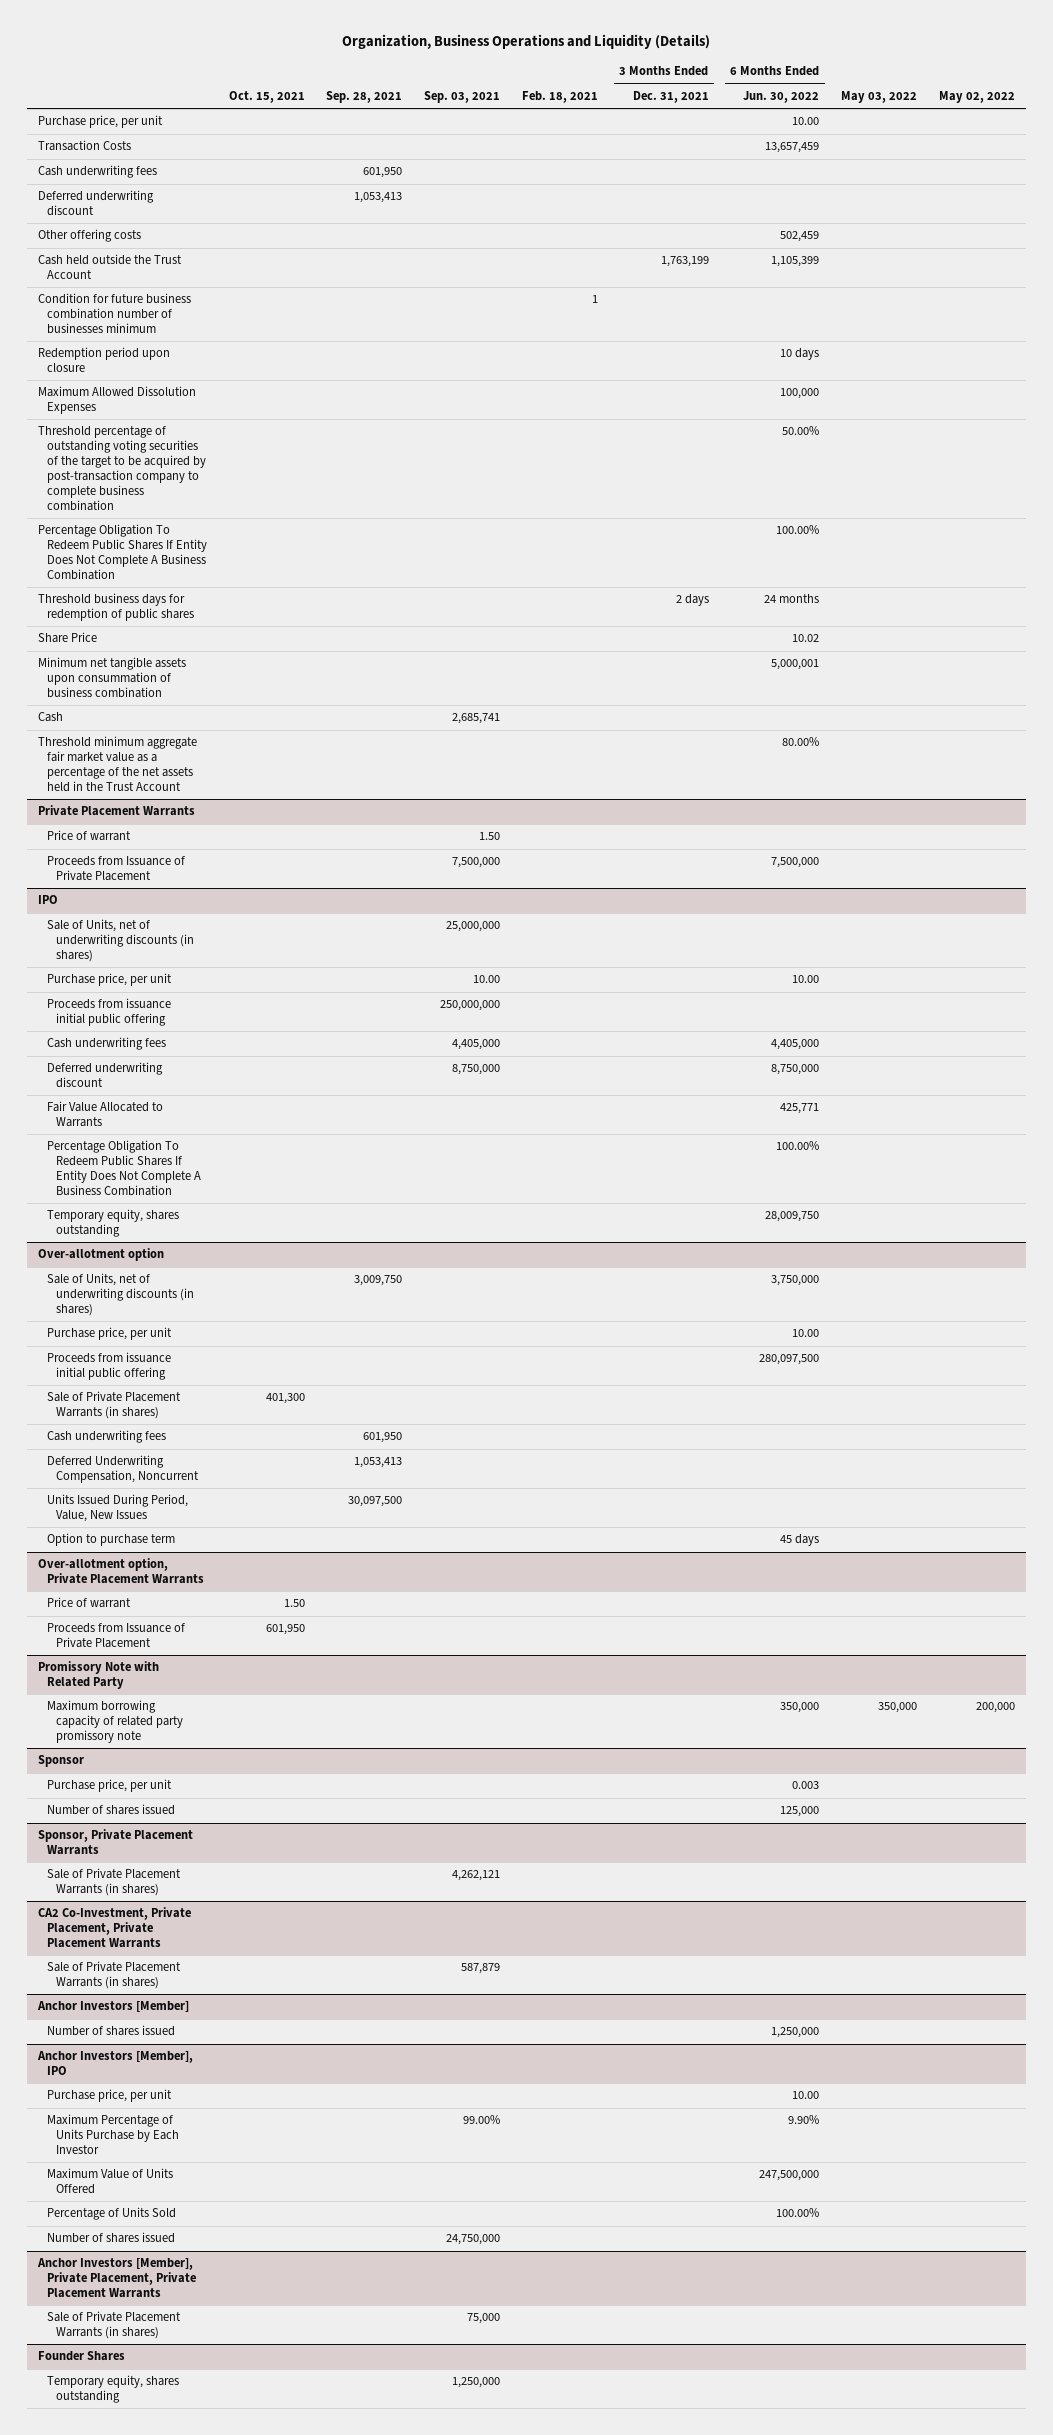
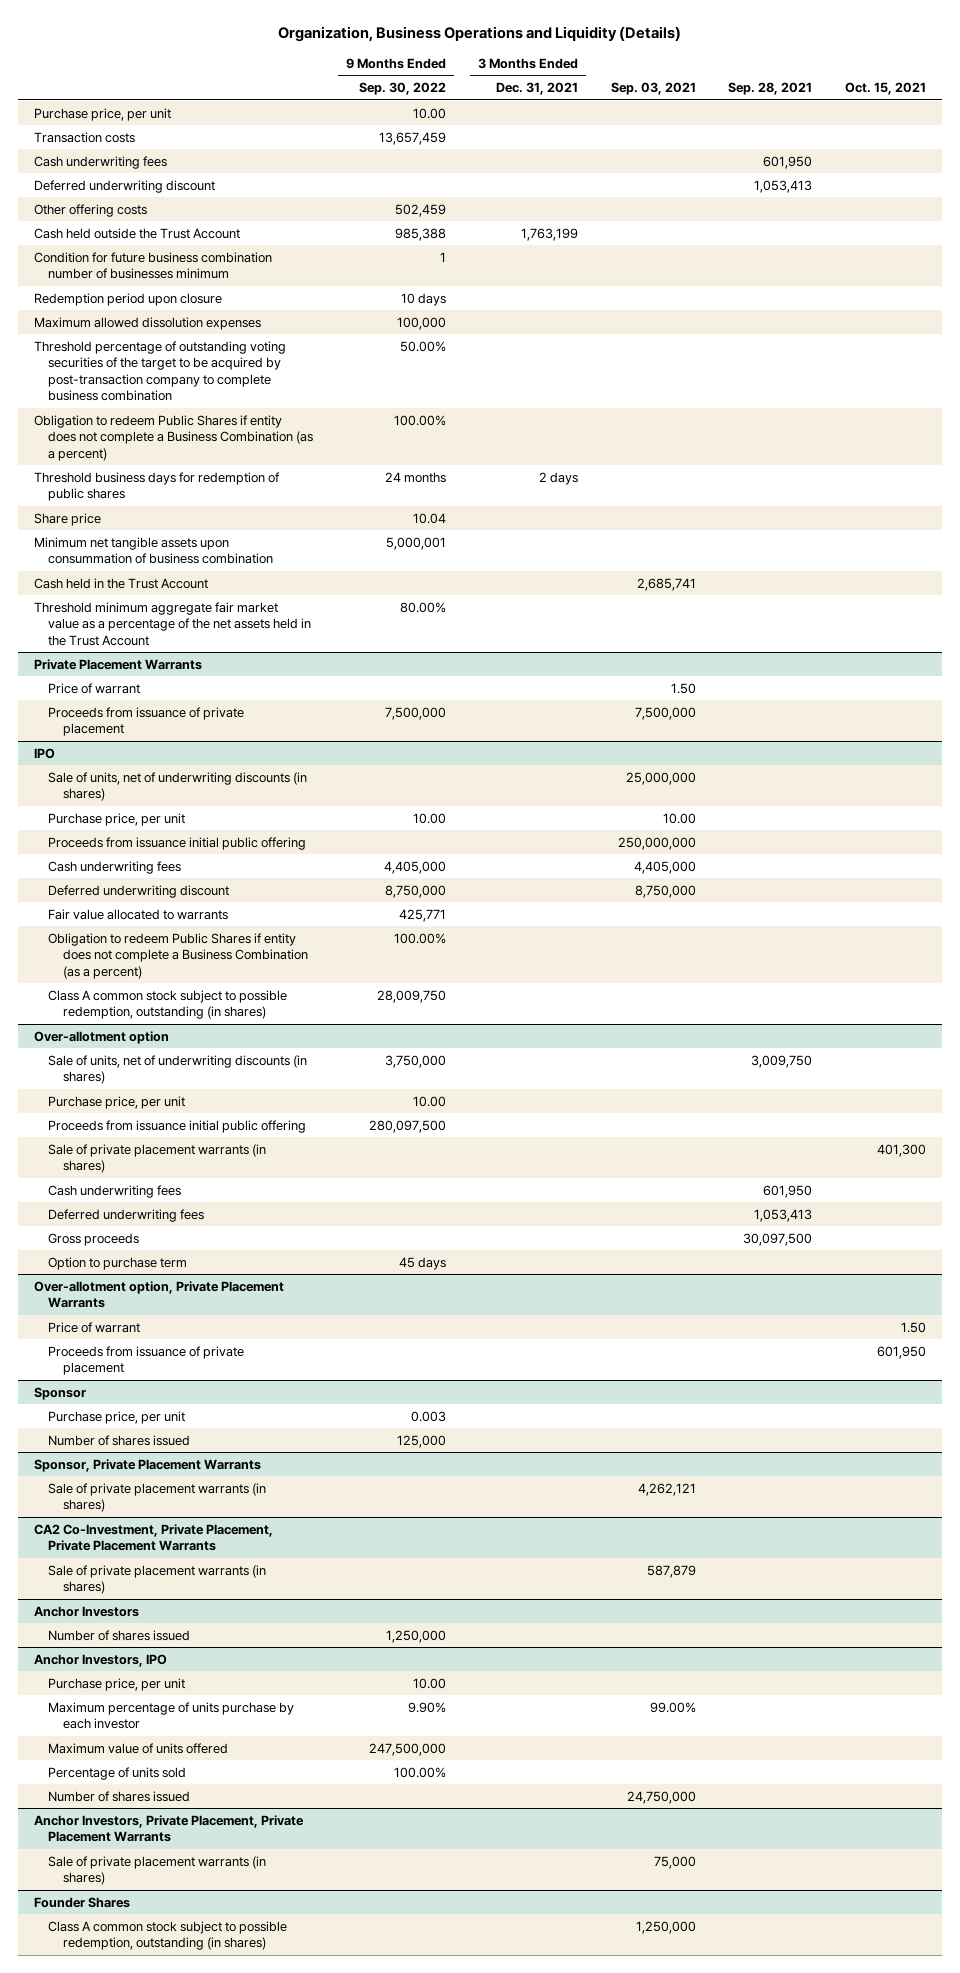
- | Oct. 15, 2021 | Sep. 28, 2021 | Sep. 03, 2021 | Feb. 18, 2021 | 3 Months Ended Dec. 31, 2021 | 6 Months Ended Jun. 30, 2022 | May 03, 2022 | May 02, 2022
+ | 9 Months Ended Sep. 30, 2022 | 3 Months Ended Dec. 31, 2021 | Sep. 03, 2021 | Sep. 28, 2021 | Oct. 15, 2021
- Transaction Costs | | | | | | 13,657,459 | |
+ Transaction costs | 13,657,459 | | | |
- Maximum Allowed Dissolution Expenses | | | | | | 100,000 | |
+ Maximum allowed dissolution expenses | 100,000 | | | |
- Percentage Obligation To Redeem Public Shares If Entity Does Not Complete A Business Combination | | | | | | 100.00% | |
+ Obligation to redeem Public Shares if entity does not complete a Business Combination (as a percent) | 100.00% | | | |
- Share Price | | | | | | 10.02 | |
+ Share price | 10.04 | | | |
- Cash | | | 2,685,741 | | | | |
+ Cash held in the Trust Account | | | 2,685,741 | |
@ Private Placement Warrants
- Proceeds from Issuance of Private Placement | | | 7,500,000 | | | 7,500,000 | |
+ Proceeds from issuance of private placement | 7,500,000 | | 7,500,000 | |
@ IPO
- Sale of Units, net of underwriting discounts (in shares) | | | 25,000,000 | | | | |
+ Sale of units, net of underwriting discounts (in shares) | | | 25,000,000 | |
- Fair Value Allocated to Warrants | | | | | | 425,771 | |
- Percentage Obligation To Redeem Public Shares If Entity Does Not Complete A Business Combination | | | | | | 100.00% | |
- Temporary equity, shares outstanding | | | | | | 28,009,750 | |
+ Fair value allocated to warrants | 425,771 | | | |
+ Obligation to redeem Public Shares if entity does not complete a Business Combination (as a percent) | 100.00% | | | |
+ Class A common stock subject to possible redemption, outstanding (in shares) | 28,009,750 | | | |
@ Over-allotment option
- Sale of Units, net of underwriting discounts (in shares) | | 3,009,750 | | | | 3,750,000 | |
+ Sale of units, net of underwriting discounts (in shares) | 3,750,000 | | | 3,009,750 |
- Sale of Private Placement Warrants (in shares) | 401,300 | | | | | | |
+ Sale of private placement warrants (in shares) | | | | | 401,300
- Deferred Underwriting Compensation, Noncurrent | | 1,053,413 | | | | | |
- Units Issued During Period, Value, New Issues | | 30,097,500 | | | | | |
+ Deferred underwriting fees | | | | 1,053,413 |
+ Gross proceeds | | | | 30,097,500 |
@ Over-allotment option, Private Placement Warrants
- Proceeds from Issuance of Private Placement | 601,950 | | | | | | |
- Promissory Note with Related Party
- Maximum borrowing capacity of related party promissory note | | | | | | 350,000 | 350,000 | 200,000
@ Over-allotment option, Private Placement Warrants
+ Proceeds from issuance of private placement | | | | | 601,950
@ Sponsor, Private Placement Warrants
- Sale of Private Placement Warrants (in shares) | | | 4,262,121 | | | | |
+ Sale of private placement warrants (in shares) | | | 4,262,121 | |
@ CA2 Co-Investment, Private Placement, Private Placement Warrants
- Sale of Private Placement Warrants (in shares) | | | 587,879 | | | | |
- Anchor Investors [Member]
@ CA2 Co-Investment, Private Placement, Private Placement Warrants
+ Sale of private placement warrants (in shares) | | | 587,879 | |
+ Anchor Investors
- Anchor Investors [Member], IPO
+ Anchor Investors, IPO
- Maximum Percentage of Units Purchase by Each Investor | | | 99.00% | | | 9.90% | |
- Maximum Value of Units Offered | | | | | | 247,500,000 | |
- Percentage of Units Sold | | | | | | 100.00% | |
+ Maximum percentage of units purchase by each investor | 9.90% | | 99.00% | |
+ Maximum value of units offered | 247,500,000 | | | |
+ Percentage of units sold | 100.00% | | | |
- Anchor Investors [Member], Private Placement, Private Placement Warrants
- Sale of Private Placement Warrants (in shares) | | | 75,000 | | | | |
+ Anchor Investors, Private Placement, Private Placement Warrants
+ Sale of private placement warrants (in shares) | | | 75,000 | |
@ Founder Shares
- Temporary equity, shares outstanding | | | 1,250,000 | | | | |
+ Class A common stock subject to possible redemption, outstanding (in shares) | | | 1,250,000 | |

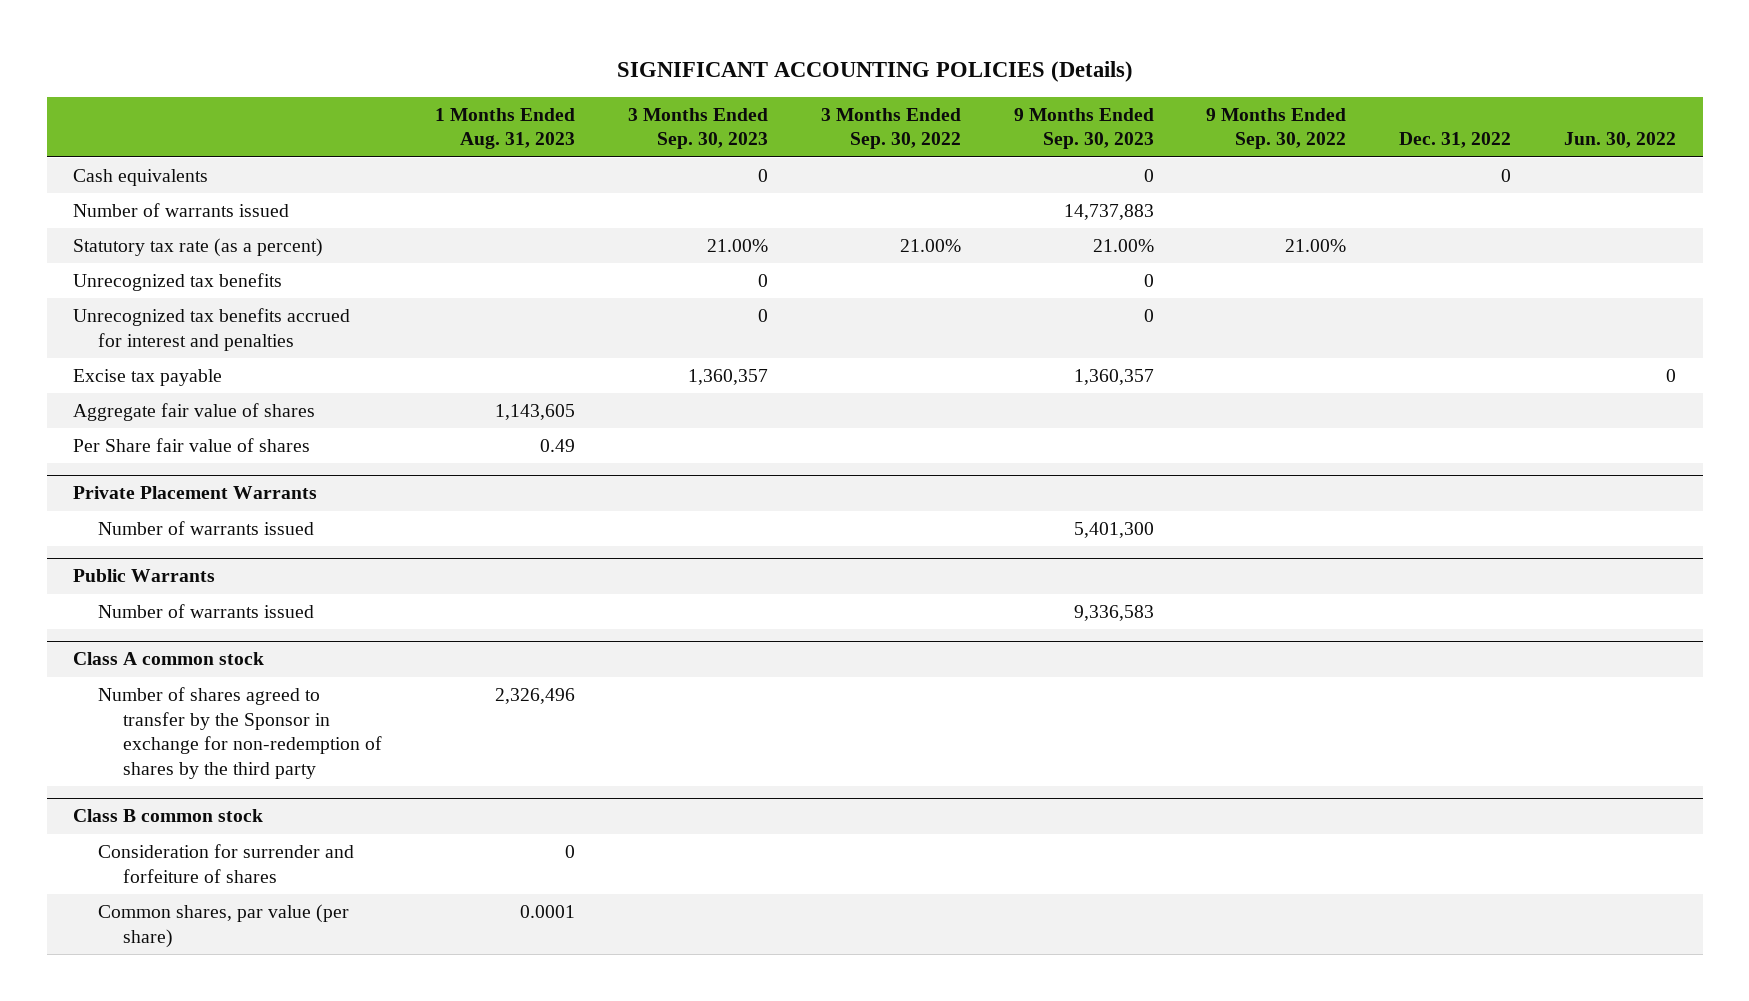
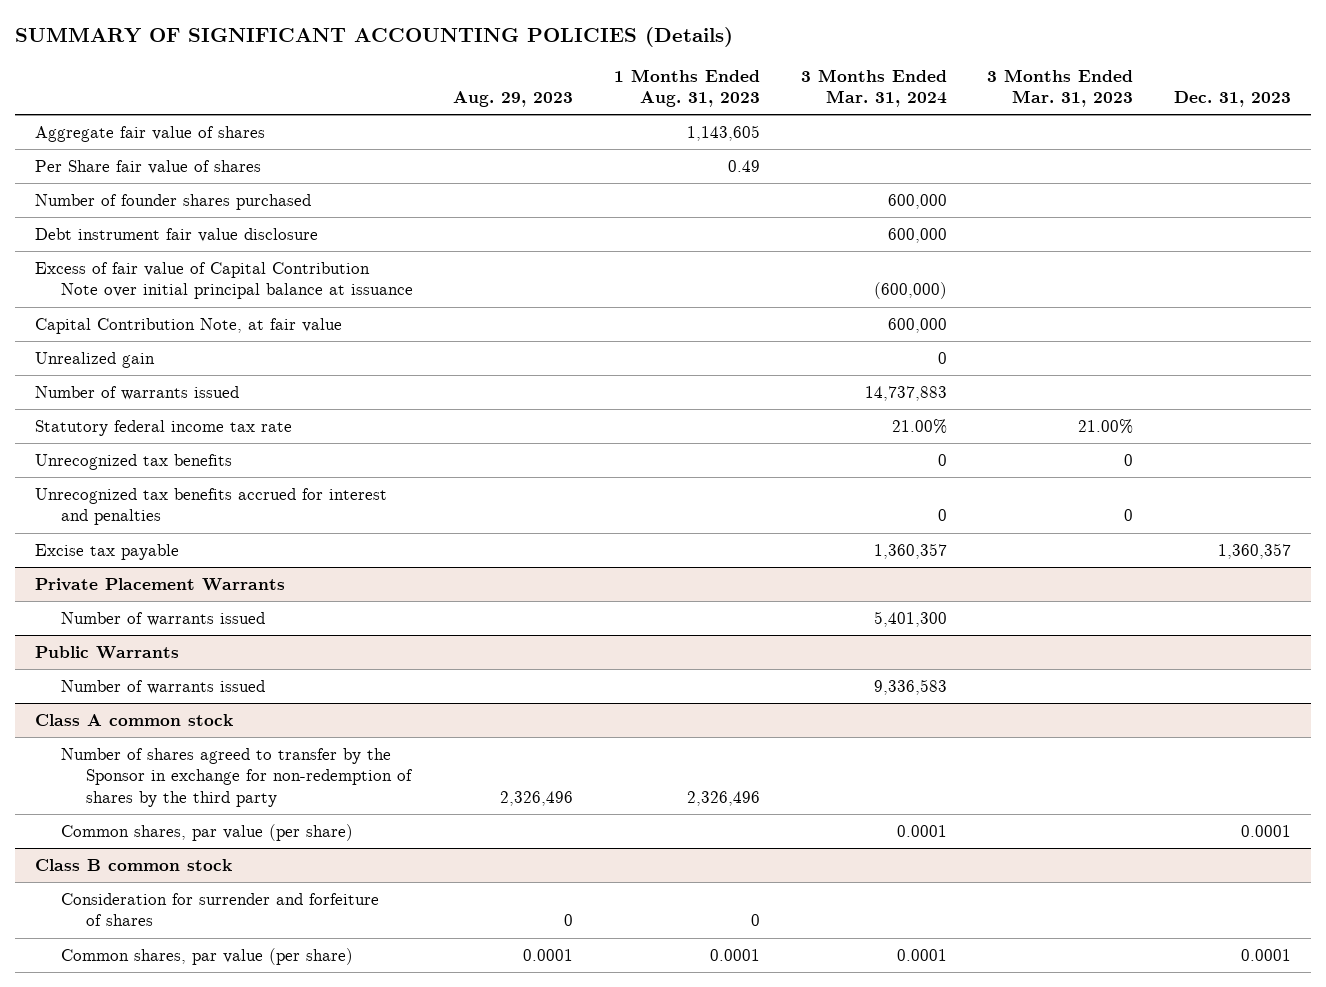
- SIGNIFICANT ACCOUNTING POLICIES (Details)
+ SUMMARY OF SIGNIFICANT ACCOUNTING POLICIES (Details)
- | 1 Months Ended Aug. 31, 2023 | 3 Months Ended Sep. 30, 2023 | 3 Months Ended Sep. 30, 2022 | 9 Months Ended Sep. 30, 2023 | 9 Months Ended Sep. 30, 2022 | Dec. 31, 2022 | Jun. 30, 2022
+ | Aug. 29, 2023 | 1 Months Ended Aug. 31, 2023 | 3 Months Ended Mar. 31, 2024 | 3 Months Ended Mar. 31, 2023 | Dec. 31, 2023
- Cash equivalents | | 0 | | 0 | | 0 |
moved up: Aggregate fair value of shares | | 1,143,605 | | |
moved up: Per Share fair value of shares | | 0.49 | | |
+ Number of founder shares purchased | | | 600,000 | |
+ Debt instrument fair value disclosure | | | 600,000 | |
+ Excess of fair value of Capital Contribution Note over initial principal balance at issuance | | | (600,000) | |
+ Capital Contribution Note, at fair value | | | 600,000 | |
+ Unrealized gain | | | 0 | |
- Statutory tax rate (as a percent) | | 21.00% | 21.00% | 21.00% | 21.00% | |
+ Statutory federal income tax rate | | | 21.00% | 21.00% |
@ Class A common stock
+ Common shares, par value (per share) | | | 0.0001 | | 0.0001

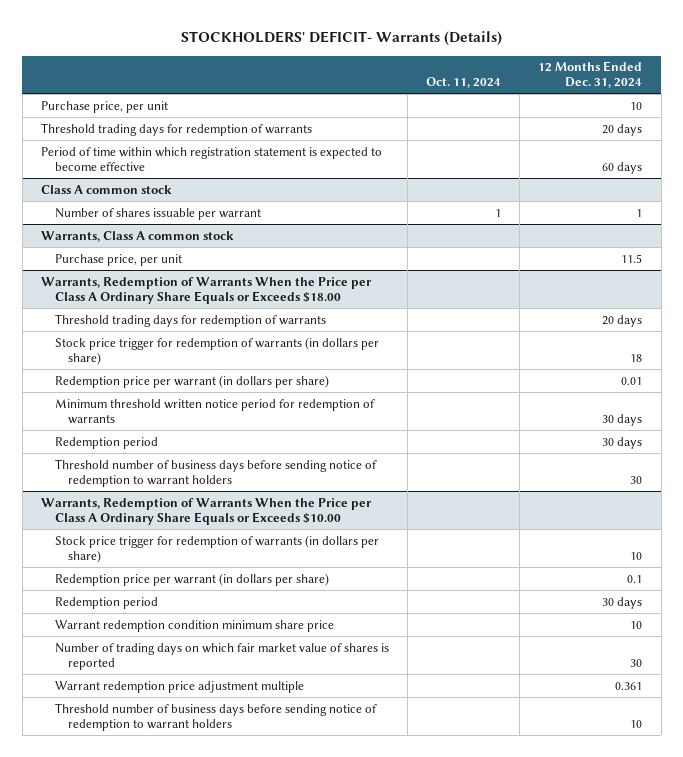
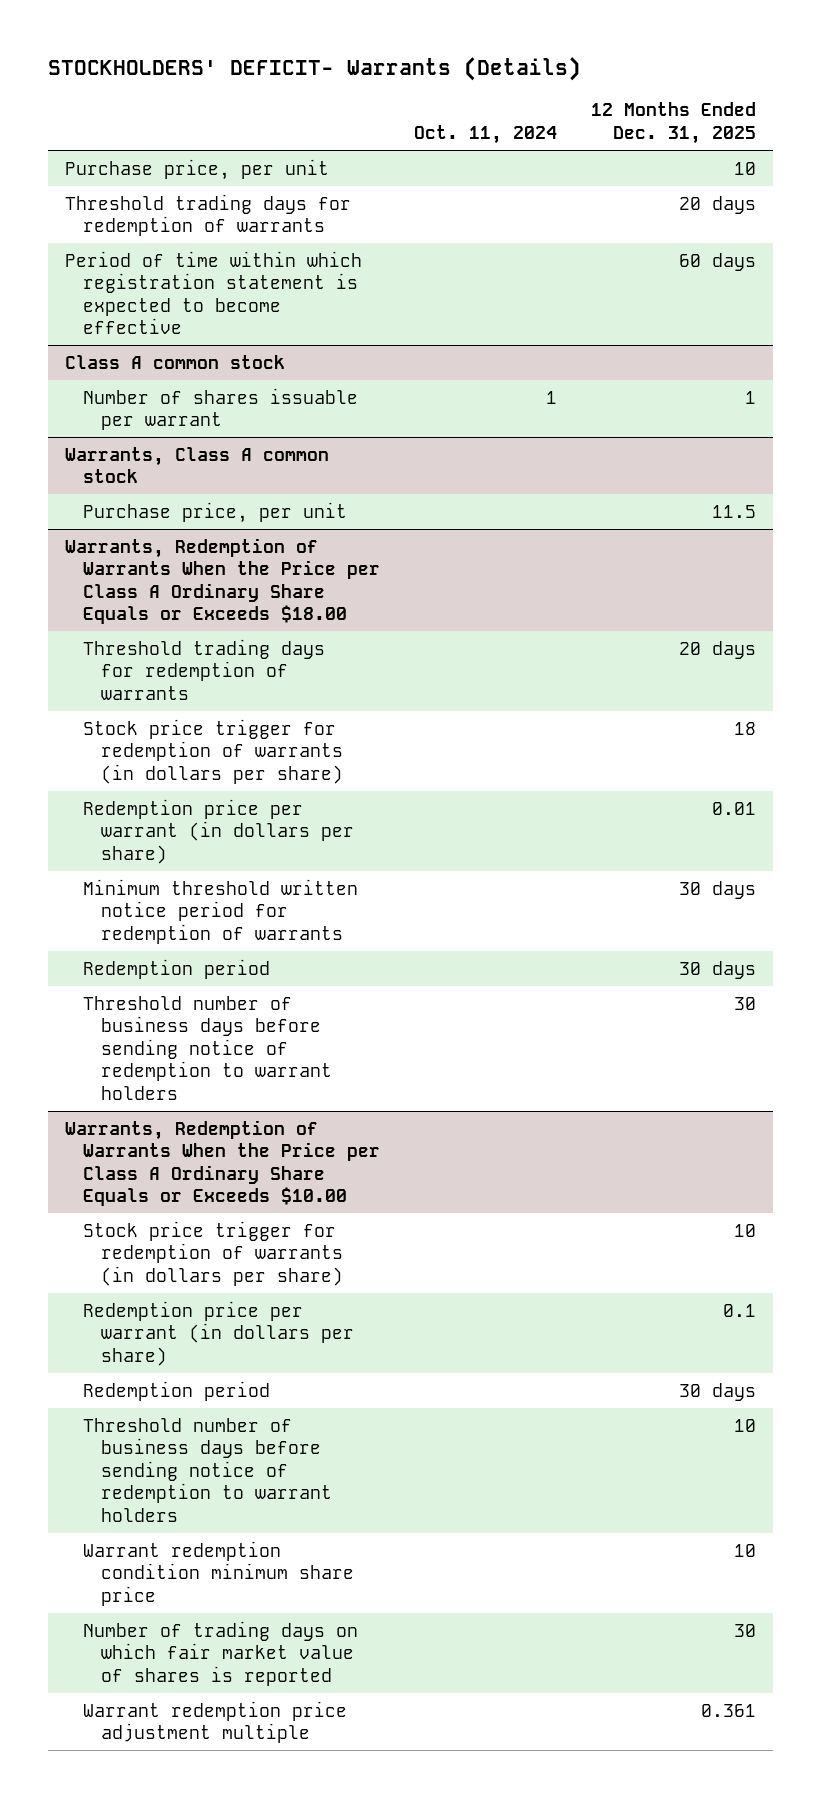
- | Oct. 11, 2024 | 12 Months Ended Dec. 31, 2024
+ | Oct. 11, 2024 | 12 Months Ended Dec. 31, 2025
@ Warrants, Redemption of Warrants When the Price per Class A Ordinary Share Equals or Exceeds $10.00
moved up: Threshold number of business days before sending notice of redemption to warrant holders | | 10

